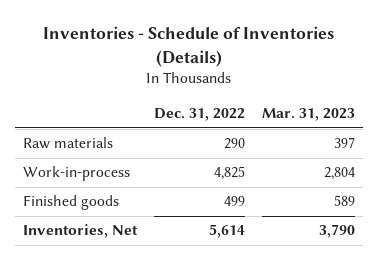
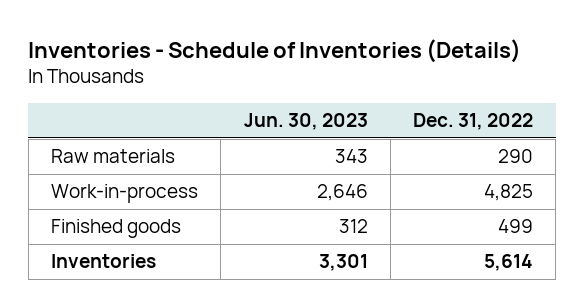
- | Dec. 31, 2022 | Mar. 31, 2023
+ | Jun. 30, 2023 | Dec. 31, 2022
- Inventories, Net | 5,614 | 3,790
+ Inventories | 3,301 | 5,614

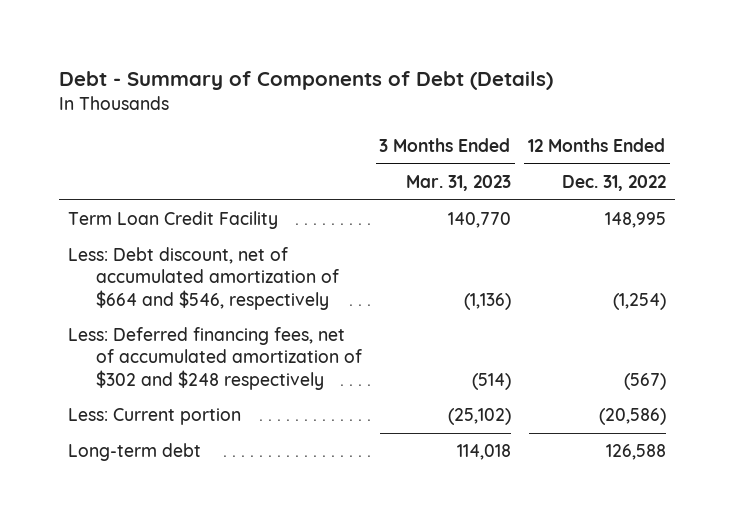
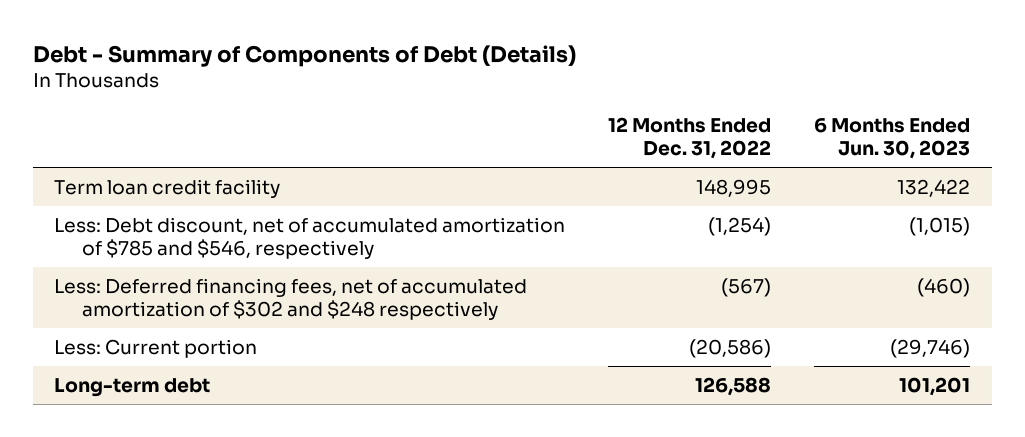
- | 3 Months Ended Mar. 31, 2023 | 12 Months Ended Dec. 31, 2022
+ | 12 Months Ended Dec. 31, 2022 | 6 Months Ended Jun. 30, 2023
- Term Loan Credit Facility | 140,770 | 148,995
- Less: Debt discount, net of accumulated amortization of $664 and $546, respectively | (1,136) | (1,254)
+ Term loan credit facility | 148,995 | 132,422
+ Less: Debt discount, net of accumulated amortization of $785 and $546, respectively | (1,254) | (1,015)

